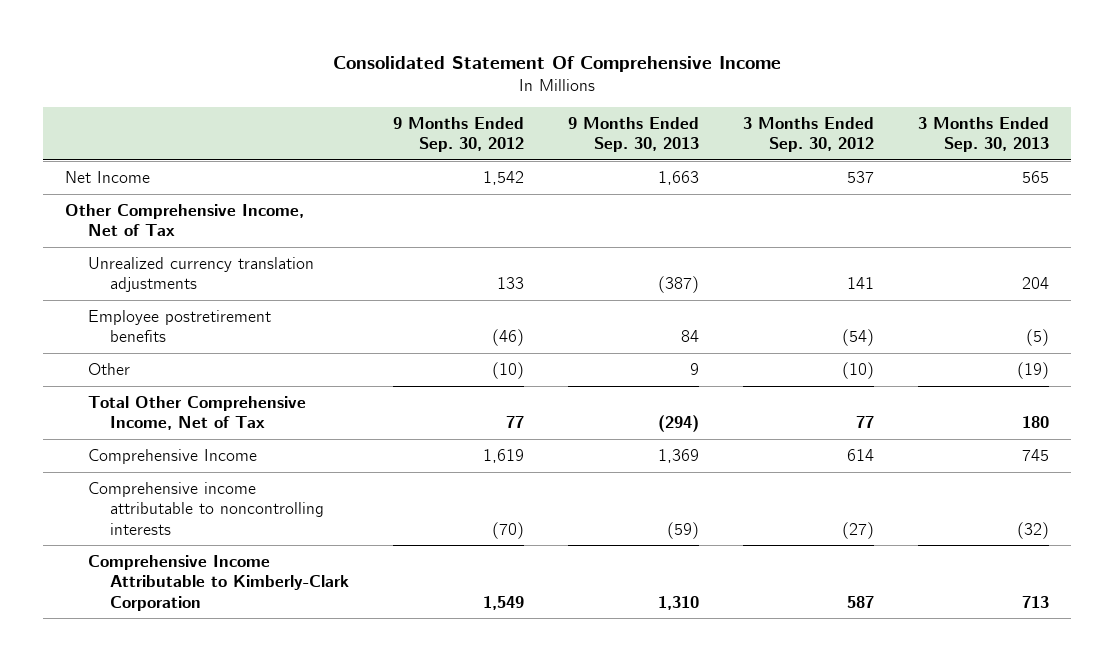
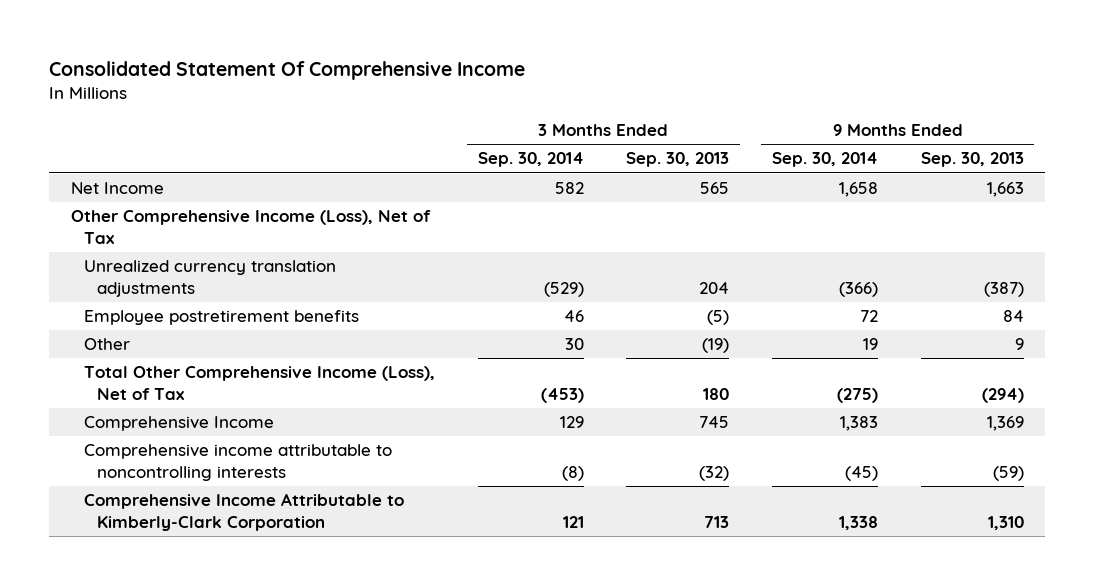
- | 9 Months Ended Sep. 30, 2012 | 9 Months Ended Sep. 30, 2013 | 3 Months Ended Sep. 30, 2012 | 3 Months Ended Sep. 30, 2013
+ | 3 Months Ended Sep. 30, 2014 | 3 Months Ended Sep. 30, 2013 | 9 Months Ended Sep. 30, 2014 | 9 Months Ended Sep. 30, 2013
- Other Comprehensive Income, Net of Tax
+ Other Comprehensive Income (Loss), Net of Tax
- Total Other Comprehensive Income, Net of Tax | 77 | (294) | 77 | 180
+ Total Other Comprehensive Income (Loss), Net of Tax | (453) | 180 | (275) | (294)

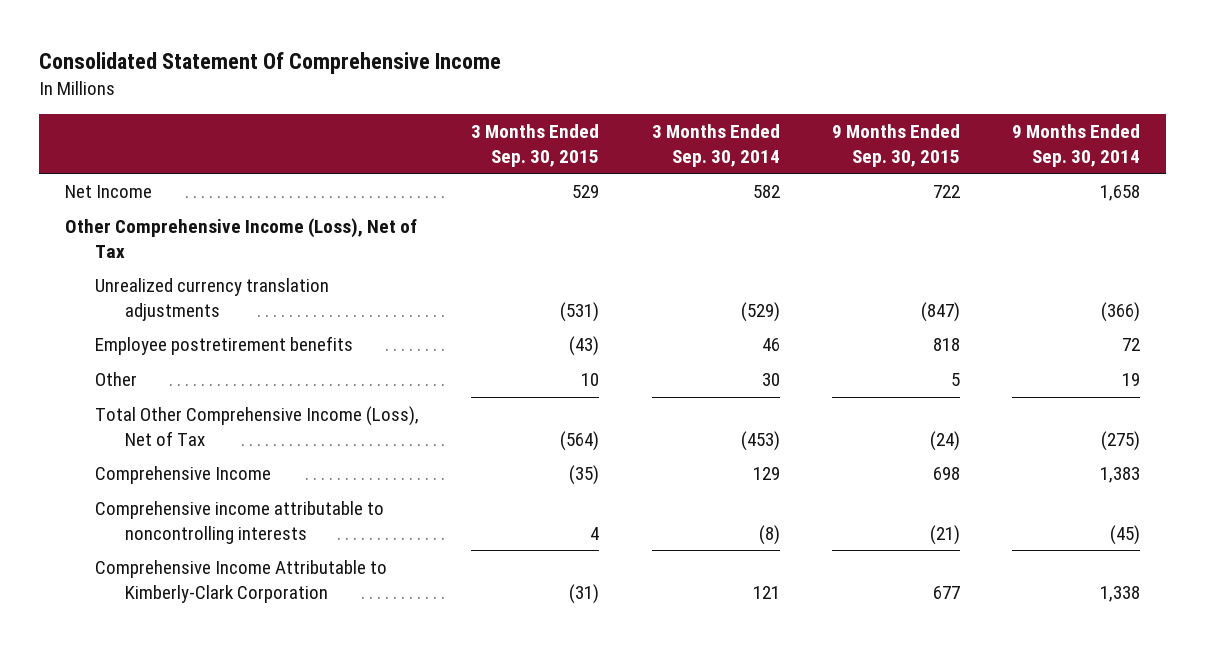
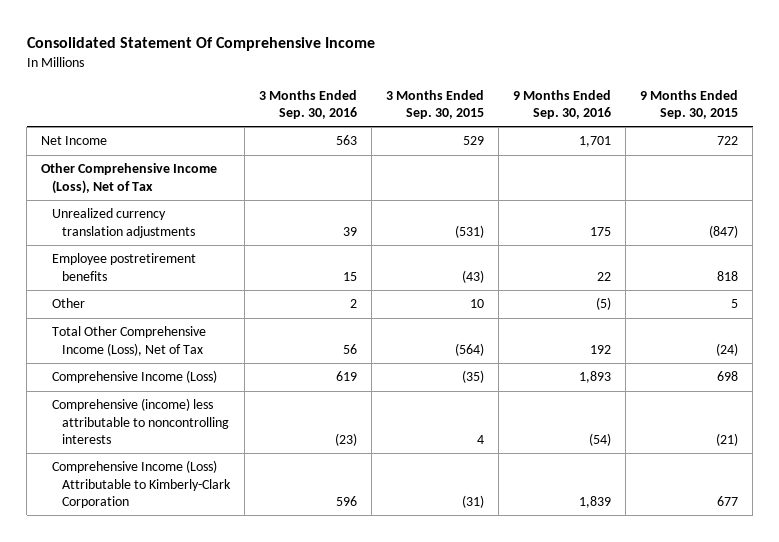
- | 3 Months Ended Sep. 30, 2015 | 3 Months Ended Sep. 30, 2014 | 9 Months Ended Sep. 30, 2015 | 9 Months Ended Sep. 30, 2014
+ | 3 Months Ended Sep. 30, 2016 | 3 Months Ended Sep. 30, 2015 | 9 Months Ended Sep. 30, 2016 | 9 Months Ended Sep. 30, 2015
- Comprehensive Income | (35) | 129 | 698 | 1,383
- Comprehensive income attributable to noncontrolling interests | 4 | (8) | (21) | (45)
- Comprehensive Income Attributable to Kimberly-Clark Corporation | (31) | 121 | 677 | 1,338
+ Comprehensive Income (Loss) | 619 | (35) | 1,893 | 698
+ Comprehensive (income) less attributable to noncontrolling interests | (23) | 4 | (54) | (21)
+ Comprehensive Income (Loss) Attributable to Kimberly-Clark Corporation | 596 | (31) | 1,839 | 677

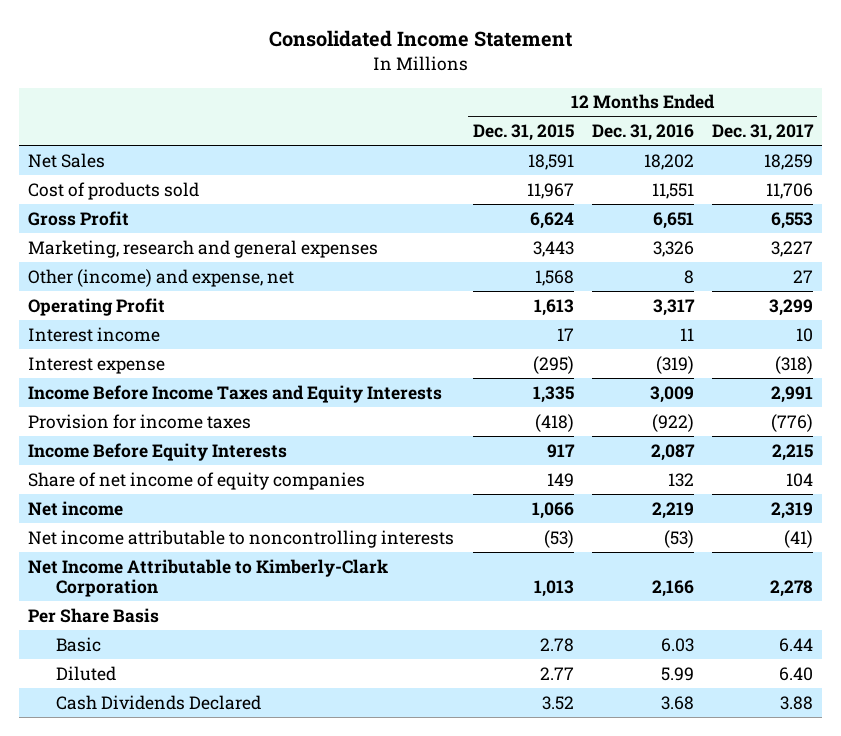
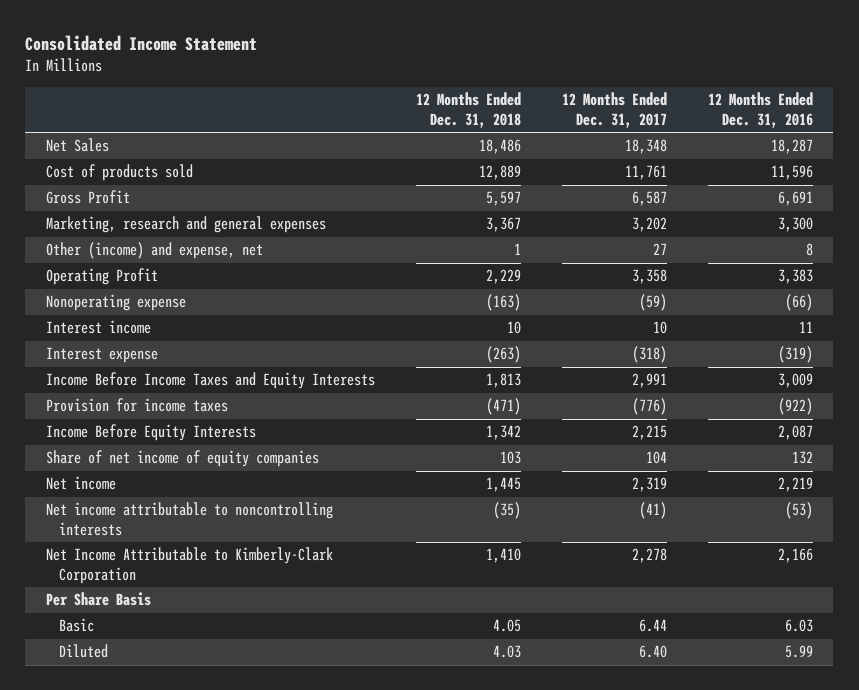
- | 12 Months Ended Dec. 31, 2015 | 12 Months Ended Dec. 31, 2016 | 12 Months Ended Dec. 31, 2017
+ | 12 Months Ended Dec. 31, 2018 | 12 Months Ended Dec. 31, 2017 | 12 Months Ended Dec. 31, 2016
- Net Sales | 18,591 | 18,202 | 18,259
- Cost of products sold | 11,967 | 11,551 | 11,706
- Gross Profit | 6,624 | 6,651 | 6,553
- Marketing, research and general expenses | 3,443 | 3,326 | 3,227
+ Net Sales | 18,486 | 18,348 | 18,287
+ Cost of products sold | 12,889 | 11,761 | 11,596
+ Gross Profit | 5,597 | 6,587 | 6,691
+ Marketing, research and general expenses | 3,367 | 3,202 | 3,300
- Operating Profit | 1,613 | 3,317 | 3,299
+ Operating Profit | 2,229 | 3,358 | 3,383
+ Nonoperating expense | (163) | (59) | (66)
- Cash Dividends Declared | 3.52 | 3.68 | 3.88

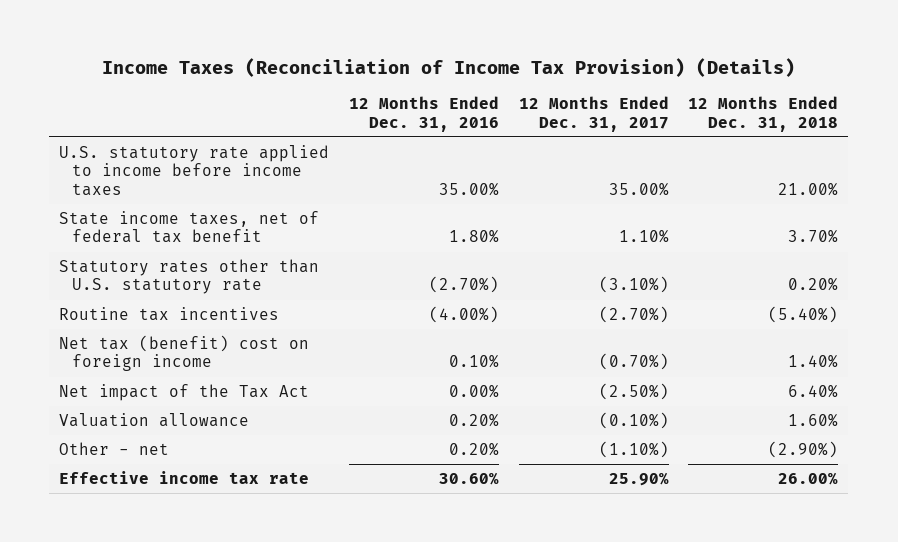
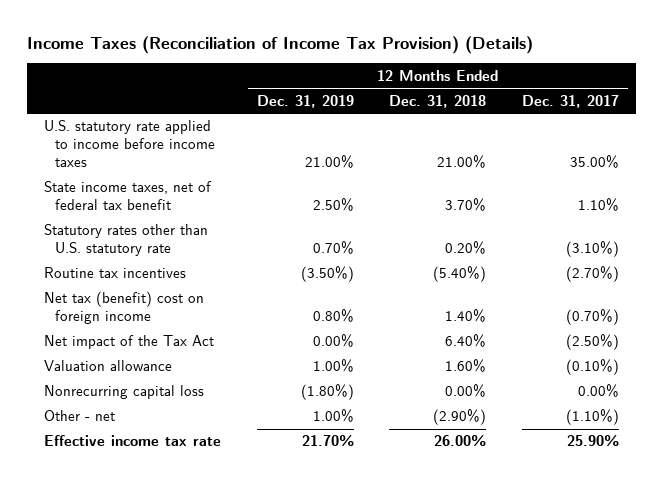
- | 12 Months Ended Dec. 31, 2016 | 12 Months Ended Dec. 31, 2017 | 12 Months Ended Dec. 31, 2018
+ | 12 Months Ended Dec. 31, 2019 | 12 Months Ended Dec. 31, 2018 | 12 Months Ended Dec. 31, 2017
+ Nonrecurring capital loss | (1.80%) | 0.00% | 0.00%

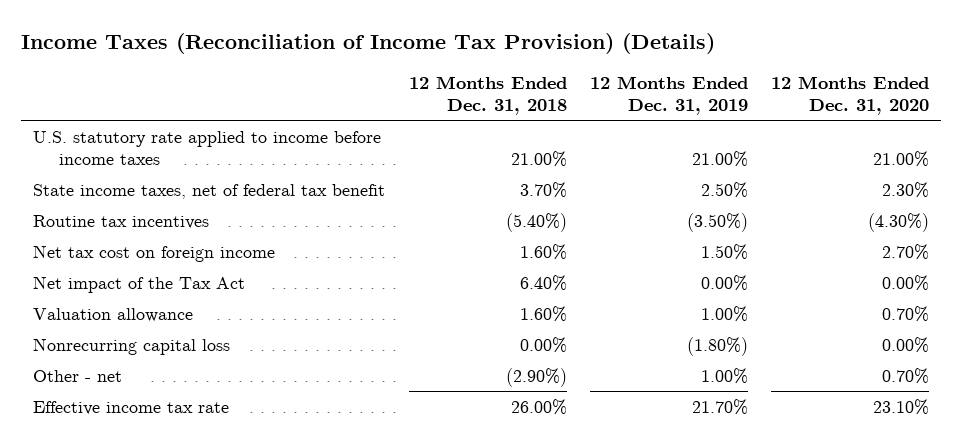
- | 12 Months Ended Dec. 31, 2019 | 12 Months Ended Dec. 31, 2018 | 12 Months Ended Dec. 31, 2017
+ | 12 Months Ended Dec. 31, 2018 | 12 Months Ended Dec. 31, 2019 | 12 Months Ended Dec. 31, 2020
- Statutory rates other than U.S. statutory rate | 0.70% | 0.20% | (3.10%)
- Net tax (benefit) cost on foreign income | 0.80% | 1.40% | (0.70%)
+ Net tax cost on foreign income | 1.60% | 1.50% | 2.70%

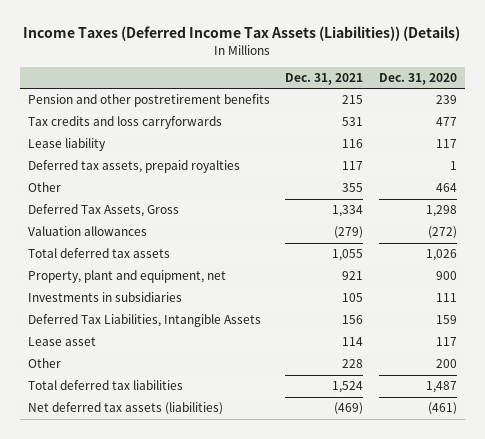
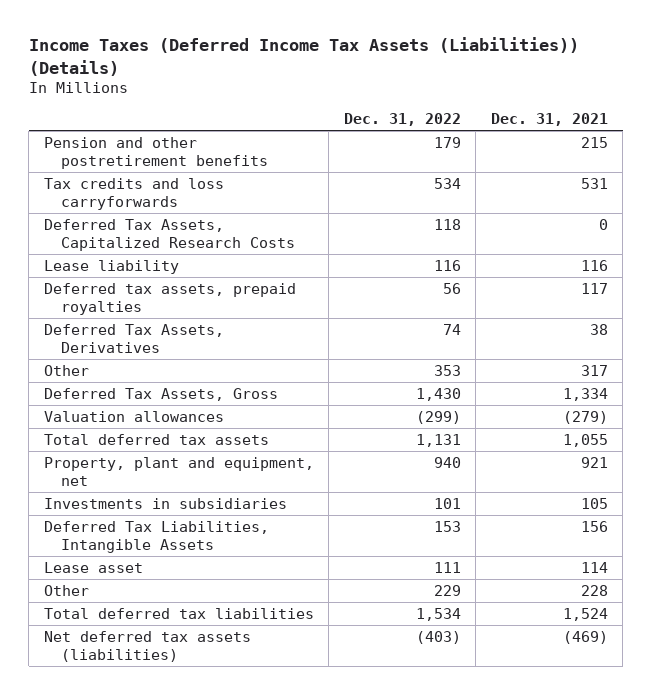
- | Dec. 31, 2021 | Dec. 31, 2020
+ | Dec. 31, 2022 | Dec. 31, 2021
+ Deferred Tax Assets, Capitalized Research Costs | 118 | 0
- Other | 355 | 464
+ Deferred Tax Assets, Derivatives | 74 | 38
+ Other | 353 | 317

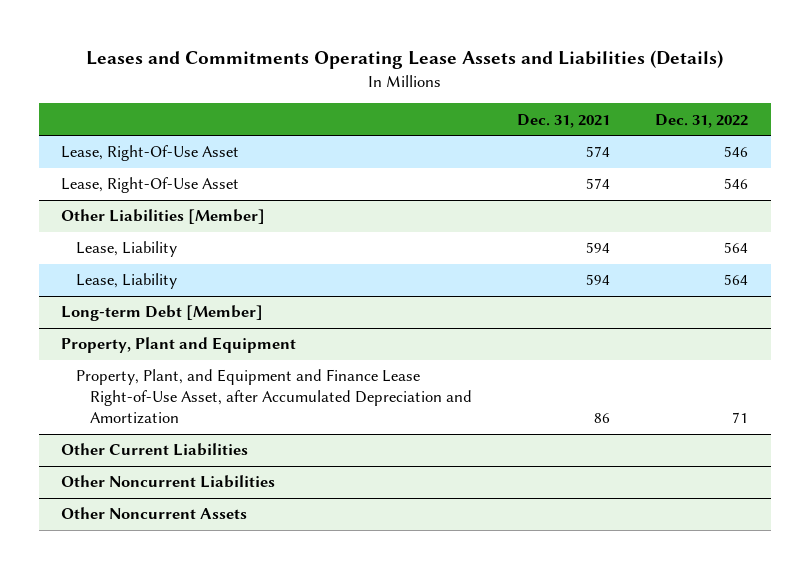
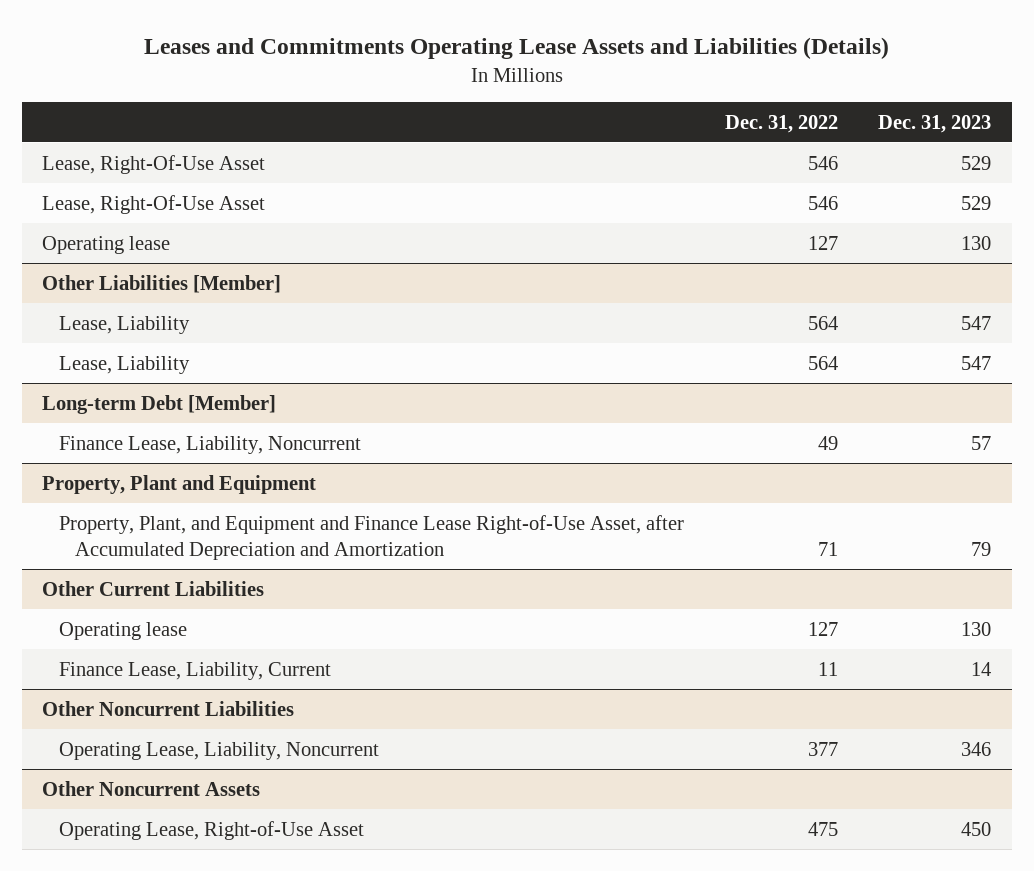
- | Dec. 31, 2021 | Dec. 31, 2022
+ | Dec. 31, 2022 | Dec. 31, 2023
+ Operating lease | 127 | 130
@ Long-term Debt [Member]
+ Finance Lease, Liability, Noncurrent | 49 | 57
@ Other Current Liabilities
+ Operating lease | 127 | 130
+ Finance Lease, Liability, Current | 11 | 14
@ Other Noncurrent Liabilities
+ Operating Lease, Liability, Noncurrent | 377 | 346
@ Other Noncurrent Assets
+ Operating Lease, Right-of-Use Asset | 475 | 450

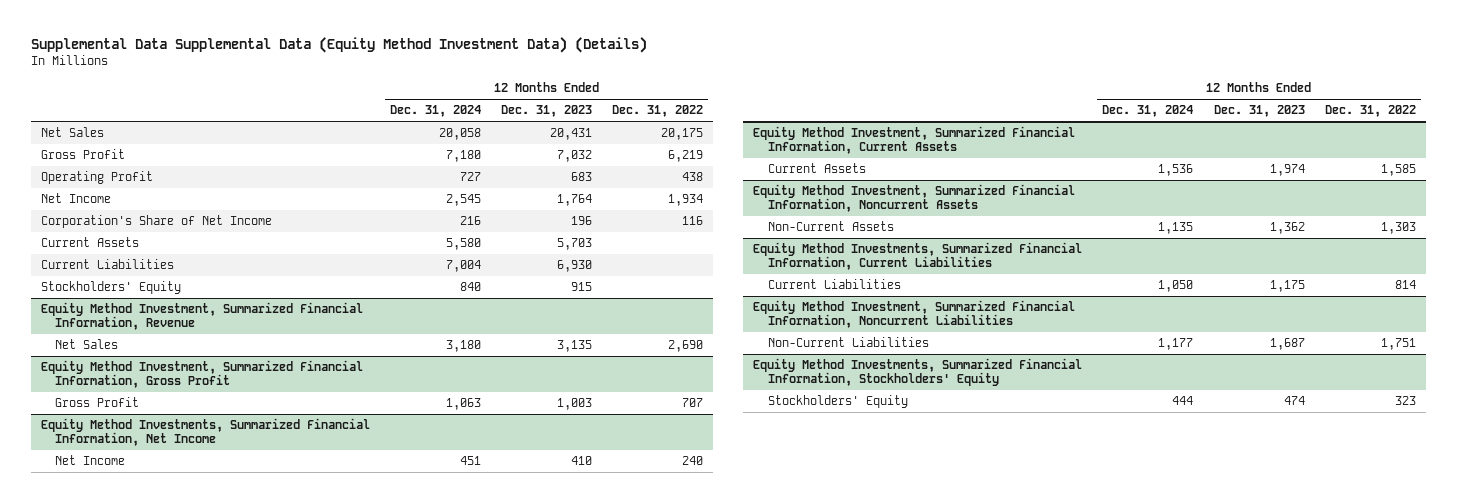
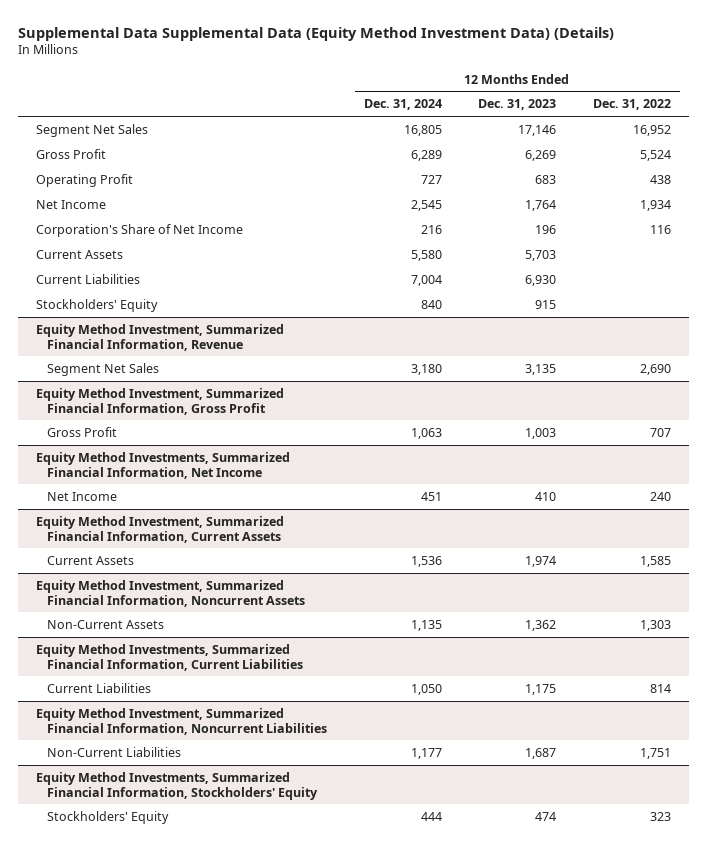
- Net Sales | 20,058 | 20,431 | 20,175
- Gross Profit | 7,180 | 7,032 | 6,219
+ Segment Net Sales | 16,805 | 17,146 | 16,952
+ Gross Profit | 6,289 | 6,269 | 5,524
@ Equity Method Investment, Summarized Financial Information, Revenue
- Net Sales | 3,180 | 3,135 | 2,690
+ Segment Net Sales | 3,180 | 3,135 | 2,690

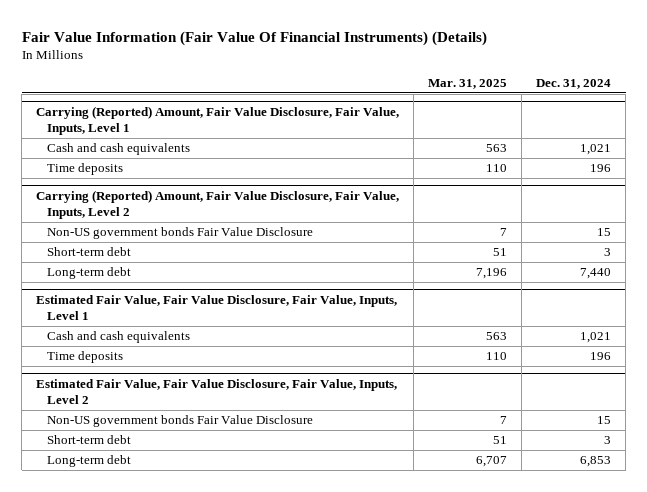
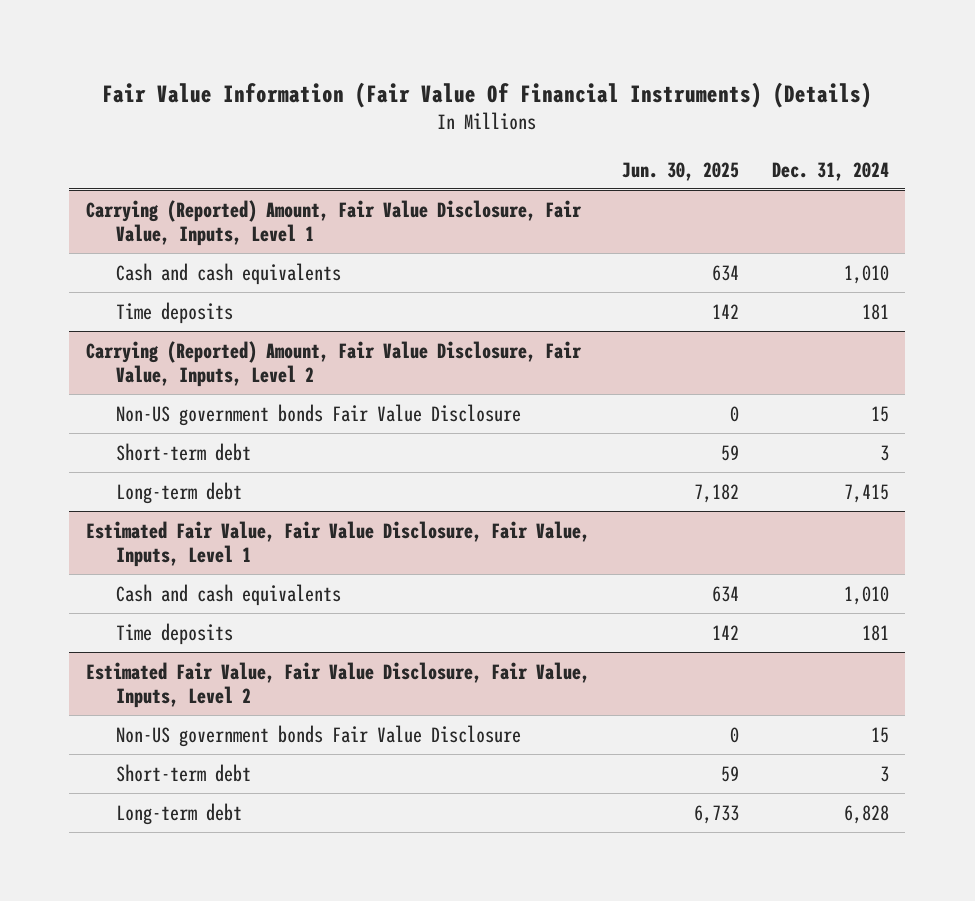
- | Mar. 31, 2025 | Dec. 31, 2024
+ | Jun. 30, 2025 | Dec. 31, 2024
@ Carrying (Reported) Amount, Fair Value Disclosure, Fair Value, Inputs, Level 1
- Cash and cash equivalents | 563 | 1,021
- Time deposits | 110 | 196
+ Cash and cash equivalents | 634 | 1,010
+ Time deposits | 142 | 181
@ Carrying (Reported) Amount, Fair Value Disclosure, Fair Value, Inputs, Level 2
- Long-term debt | 7,196 | 7,440
+ Long-term debt | 7,182 | 7,415
@ Estimated Fair Value, Fair Value Disclosure, Fair Value, Inputs, Level 1
- Cash and cash equivalents | 563 | 1,021
- Time deposits | 110 | 196
+ Cash and cash equivalents | 634 | 1,010
+ Time deposits | 142 | 181
@ Estimated Fair Value, Fair Value Disclosure, Fair Value, Inputs, Level 2
- Long-term debt | 6,707 | 6,853
+ Long-term debt | 6,733 | 6,828

